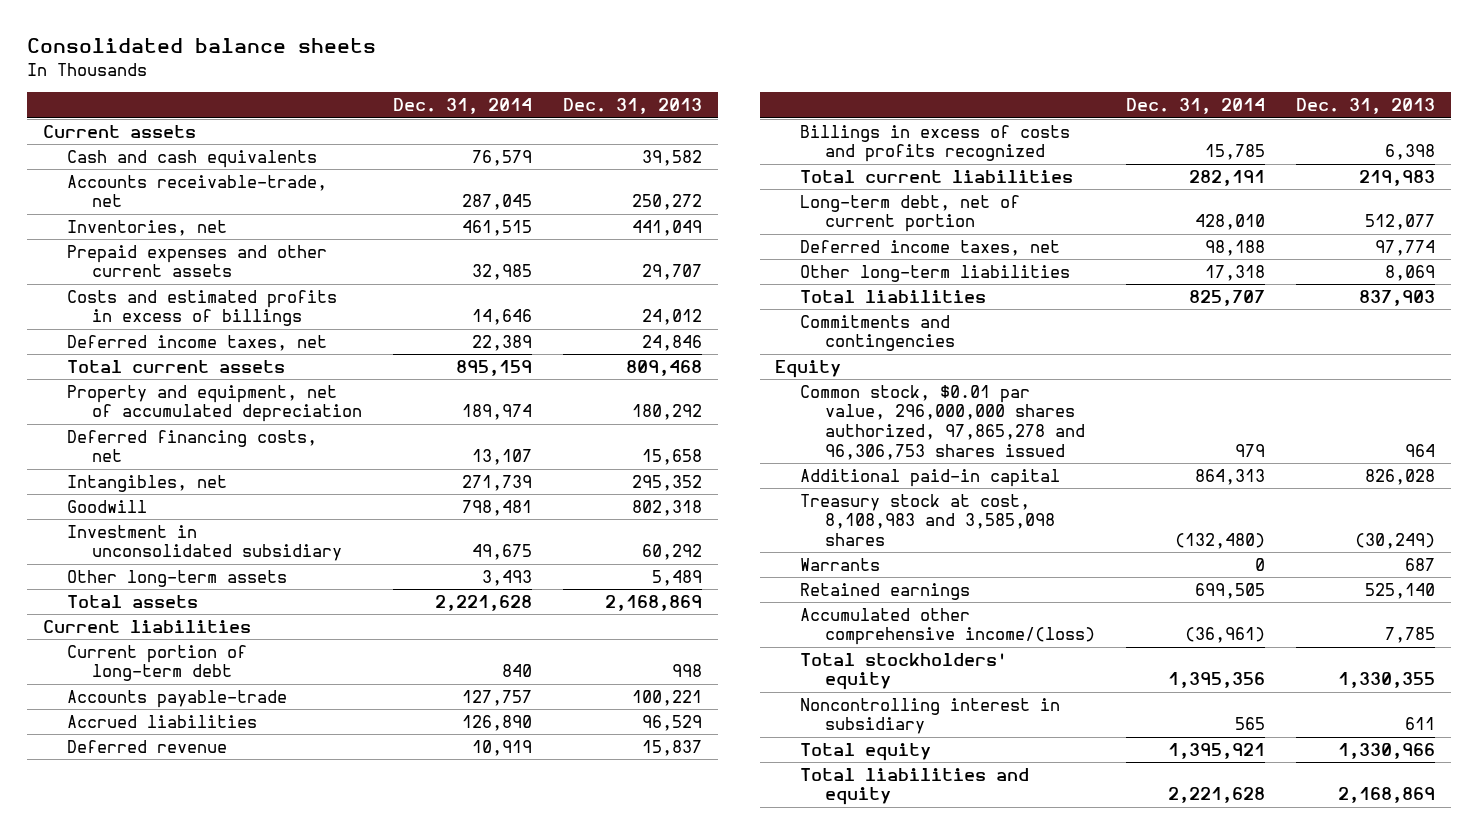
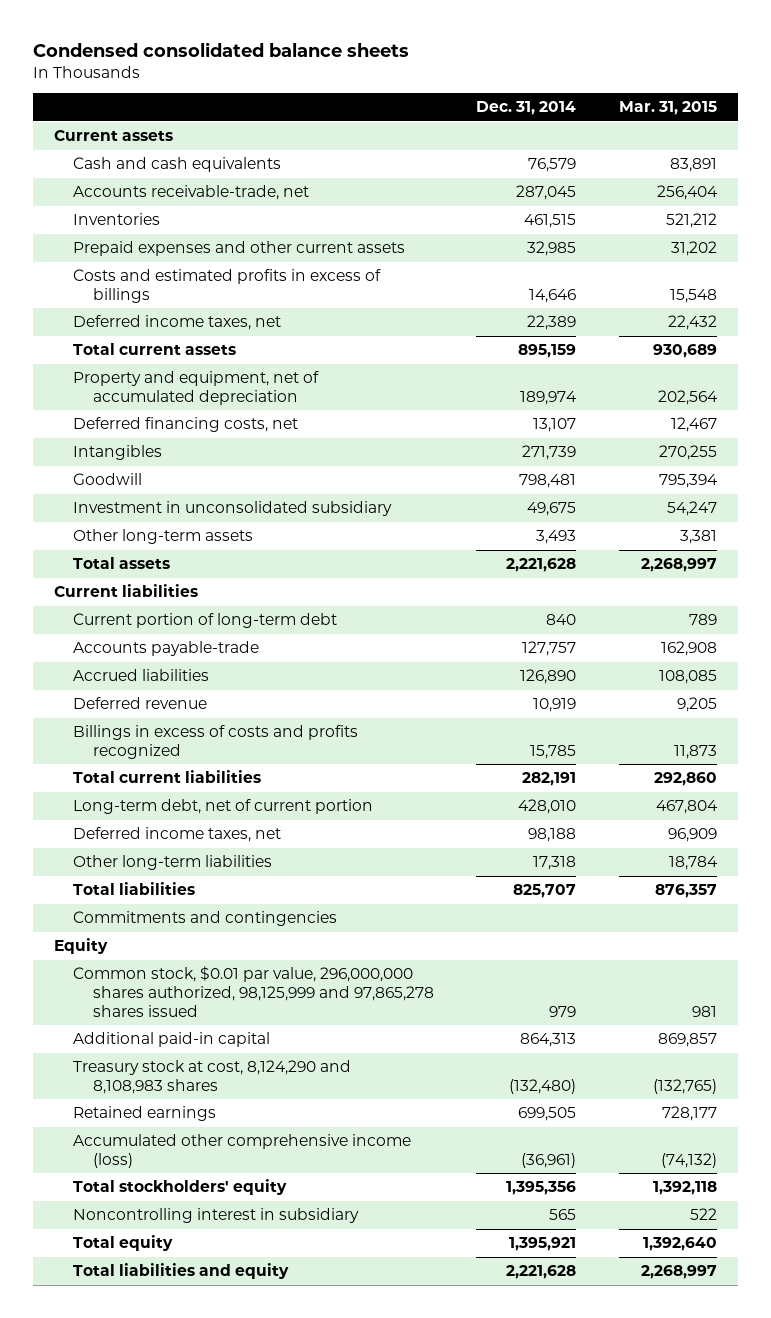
- Consolidated balance sheets
+ Condensed consolidated balance sheets
- | Dec. 31, 2014 | Dec. 31, 2013
+ | Dec. 31, 2014 | Mar. 31, 2015
- Inventories, net | 461,515 | 441,049
+ Inventories | 461,515 | 521,212
- Intangibles, net | 271,739 | 295,352
+ Intangibles | 271,739 | 270,255
- Common stock, $0.01 par value, 296,000,000 shares authorized, 97,865,278 and 96,306,753 shares issued | 979 | 964
+ Common stock, $0.01 par value, 296,000,000 shares authorized, 98,125,999 and 97,865,278 shares issued | 979 | 981
- Treasury stock at cost, 8,108,983 and 3,585,098 shares | (132,480) | (30,249)
- Warrants | 0 | 687
+ Treasury stock at cost, 8,124,290 and 8,108,983 shares | (132,480) | (132,765)
- Accumulated other comprehensive income/(loss) | (36,961) | 7,785
+ Accumulated other comprehensive income (loss) | (36,961) | (74,132)

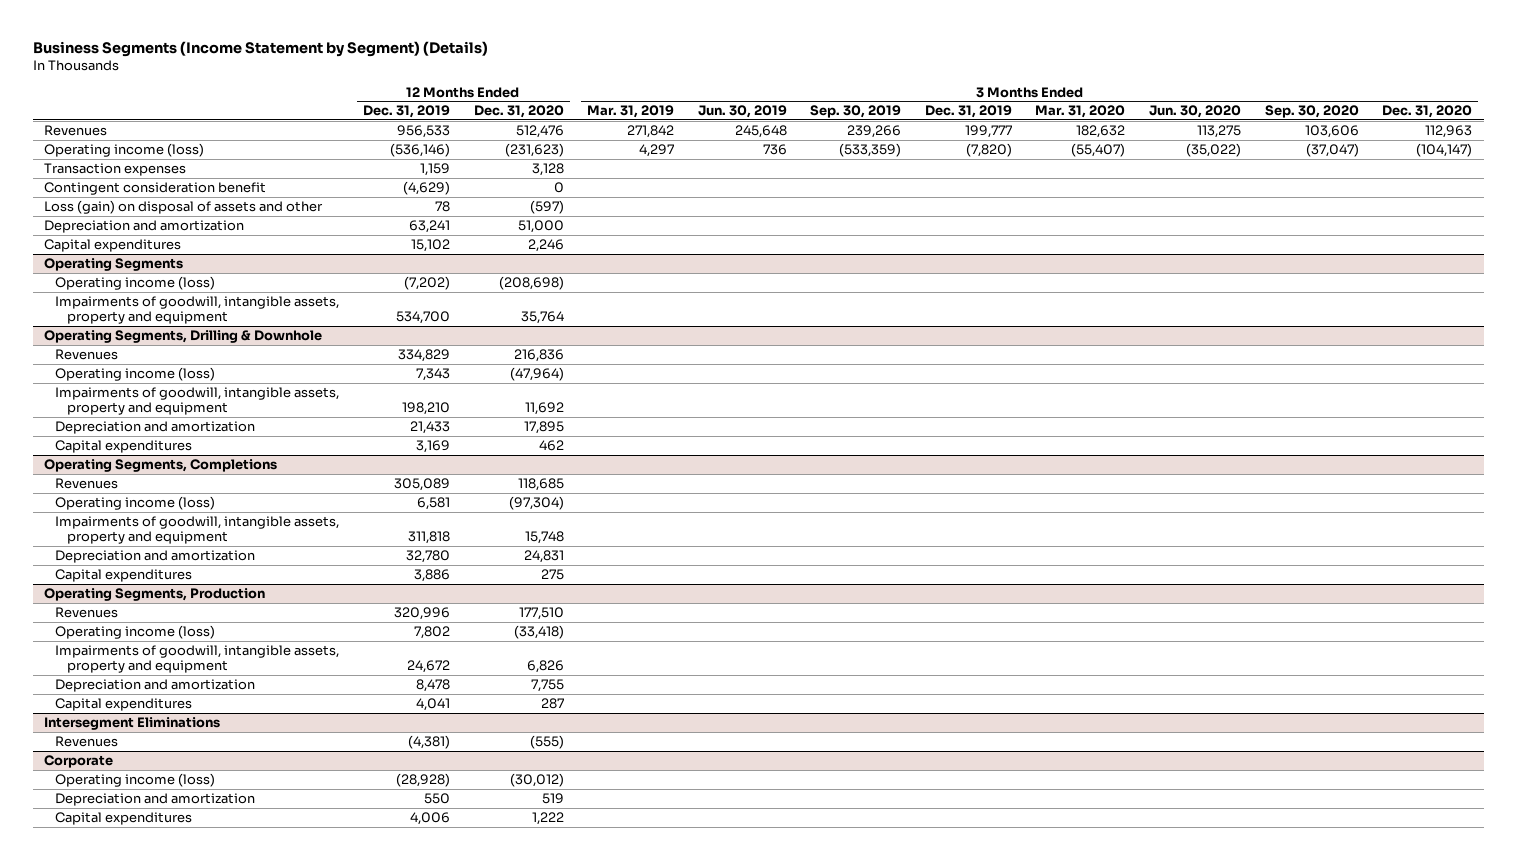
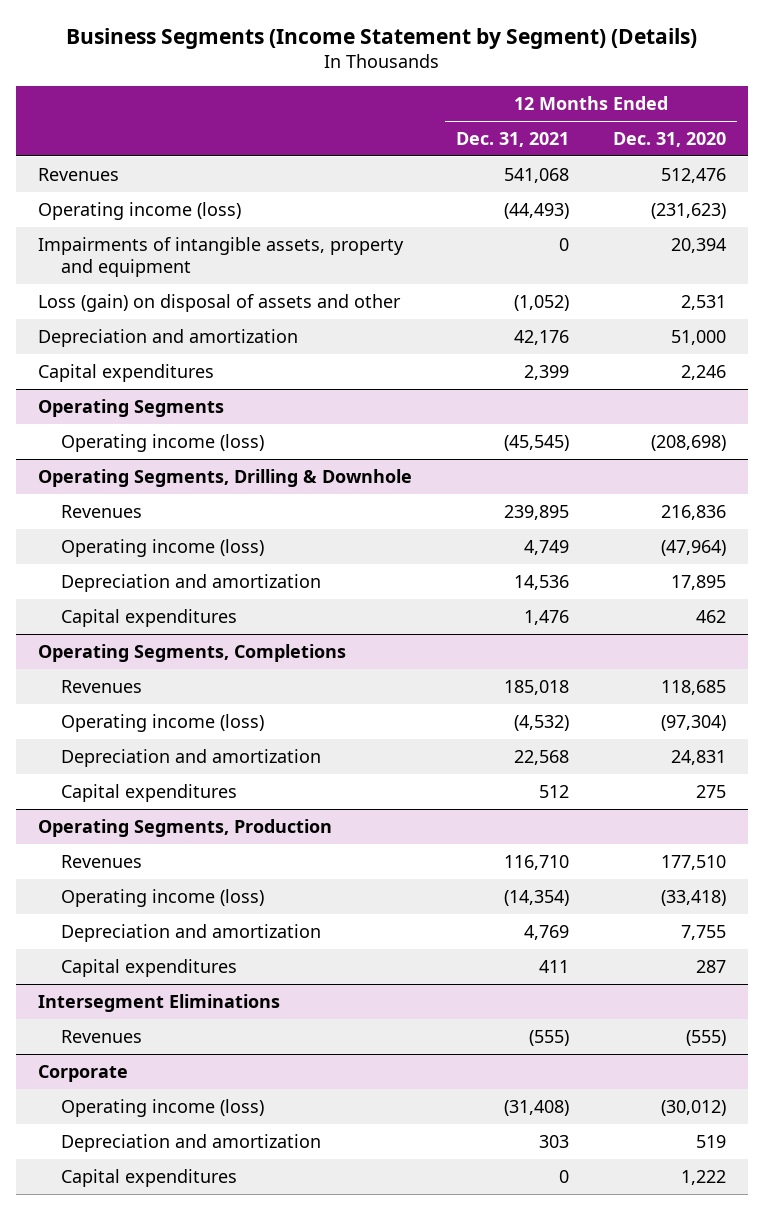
- | 12 Months Ended Dec. 31, 2019 | 12 Months Ended Dec. 31, 2020 | 3 Months Ended Mar. 31, 2019 | 3 Months Ended Jun. 30, 2019 | 3 Months Ended Sep. 30, 2019 | 3 Months Ended Dec. 31, 2019 | 3 Months Ended Mar. 31, 2020 | 3 Months Ended Jun. 30, 2020 | 3 Months Ended Sep. 30, 2020 | 3 Months Ended Dec. 31, 2020
+ | 12 Months Ended Dec. 31, 2021 | 12 Months Ended Dec. 31, 2020
- Transaction expenses | 1,159 | 3,128 | | | | | | | |
- Contingent consideration benefit | (4,629) | 0 | | | | | | | |
- Loss (gain) on disposal of assets and other | 78 | (597) | | | | | | | |
+ Impairments of intangible assets, property and equipment | 0 | 20,394
+ Loss (gain) on disposal of assets and other | (1,052) | 2,531
@ Operating Segments
- Impairments of goodwill, intangible assets, property and equipment | 534,700 | 35,764 | | | | | | | |
@ Operating Segments, Drilling & Downhole
- Impairments of goodwill, intangible assets, property and equipment | 198,210 | 11,692 | | | | | | | |
@ Operating Segments, Completions
- Impairments of goodwill, intangible assets, property and equipment | 311,818 | 15,748 | | | | | | | |
@ Operating Segments, Production
- Impairments of goodwill, intangible assets, property and equipment | 24,672 | 6,826 | | | | | | | |

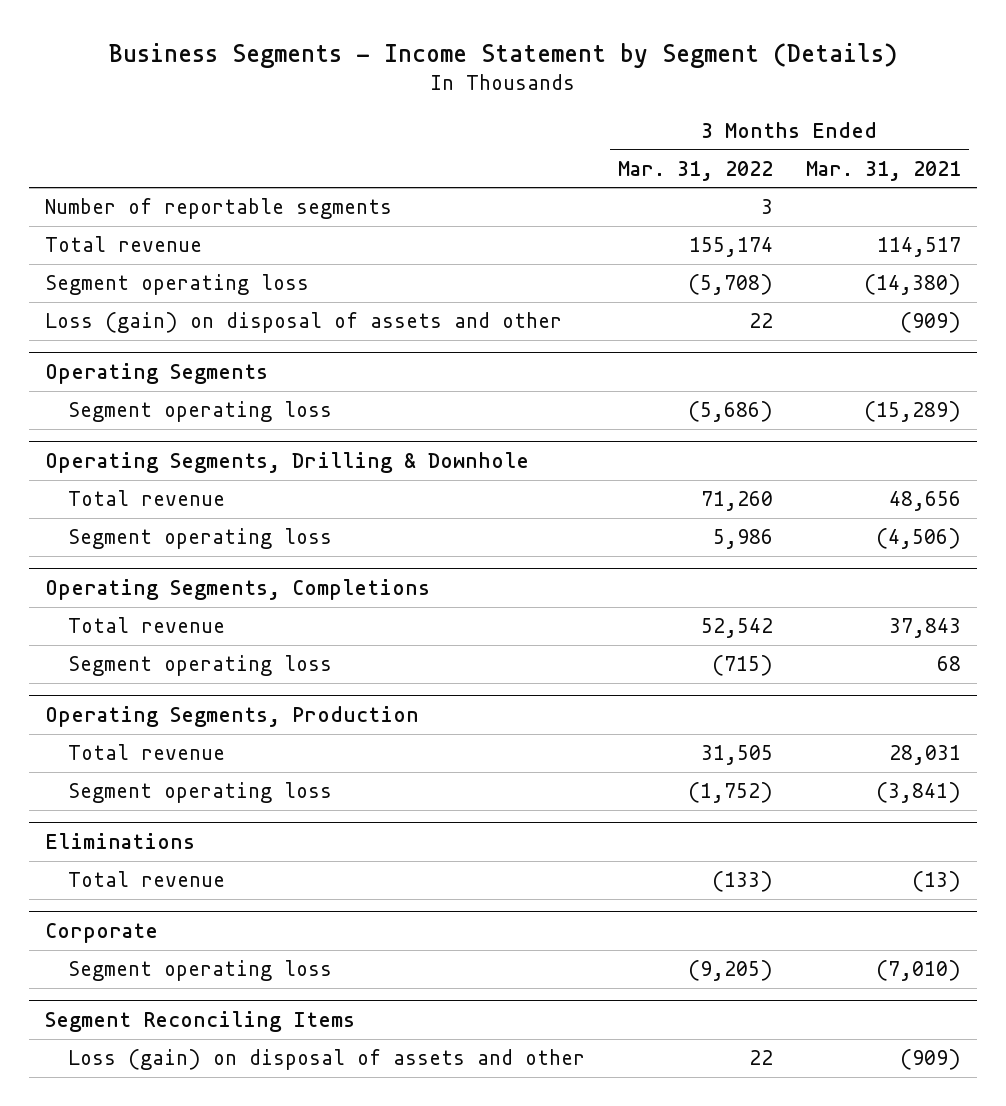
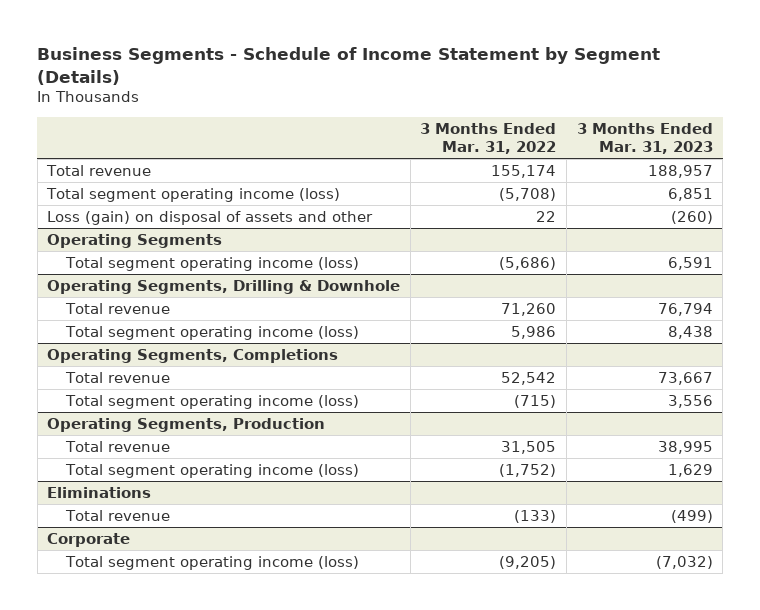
- Business Segments - Income Statement by Segment (Details)
+ Business Segments - Schedule of Income Statement by Segment (Details)
- | 3 Months Ended Mar. 31, 2022 | 3 Months Ended Mar. 31, 2021
+ | 3 Months Ended Mar. 31, 2022 | 3 Months Ended Mar. 31, 2023
- Number of reportable segments | 3 |
- Segment operating loss | (5,708) | (14,380)
+ Total segment operating income (loss) | (5,708) | 6,851
@ Operating Segments
- Segment operating loss | (5,686) | (15,289)
+ Total segment operating income (loss) | (5,686) | 6,591
@ Operating Segments, Drilling & Downhole
- Segment operating loss | 5,986 | (4,506)
+ Total segment operating income (loss) | 5,986 | 8,438
@ Operating Segments, Completions
- Segment operating loss | (715) | 68
+ Total segment operating income (loss) | (715) | 3,556
@ Operating Segments, Production
- Segment operating loss | (1,752) | (3,841)
+ Total segment operating income (loss) | (1,752) | 1,629
@ Corporate
- Segment operating loss | (9,205) | (7,010)
- Segment Reconciling Items
- Loss (gain) on disposal of assets and other | 22 | (909)
@ Corporate
+ Total segment operating income (loss) | (9,205) | (7,032)

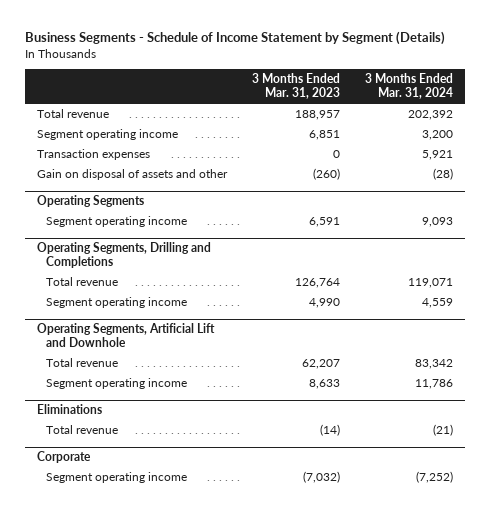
- | 3 Months Ended Mar. 31, 2022 | 3 Months Ended Mar. 31, 2023
+ | 3 Months Ended Mar. 31, 2023 | 3 Months Ended Mar. 31, 2024
- Total segment operating income (loss) | (5,708) | 6,851
- Loss (gain) on disposal of assets and other | 22 | (260)
+ Segment operating income | 6,851 | 3,200
+ Transaction expenses | 0 | 5,921
+ Gain on disposal of assets and other | (260) | (28)
@ Operating Segments
- Total segment operating income (loss) | (5,686) | 6,591
- Operating Segments, Drilling & Downhole
- Total revenue | 71,260 | 76,794
- Total segment operating income (loss) | 5,986 | 8,438
- Operating Segments, Completions
- Total revenue | 52,542 | 73,667
- Total segment operating income (loss) | (715) | 3,556
- Operating Segments, Production
- Total revenue | 31,505 | 38,995
- Total segment operating income (loss) | (1,752) | 1,629
@ Operating Segments
+ Segment operating income | 6,591 | 9,093
+ Operating Segments, Drilling and Completions
+ Total revenue | 126,764 | 119,071
+ Segment operating income | 4,990 | 4,559
+ Operating Segments, Artificial Lift and Downhole
+ Total revenue | 62,207 | 83,342
+ Segment operating income | 8,633 | 11,786
@ Eliminations
- Total revenue | (133) | (499)
+ Total revenue | (14) | (21)
@ Corporate
- Total segment operating income (loss) | (9,205) | (7,032)
+ Segment operating income | (7,032) | (7,252)

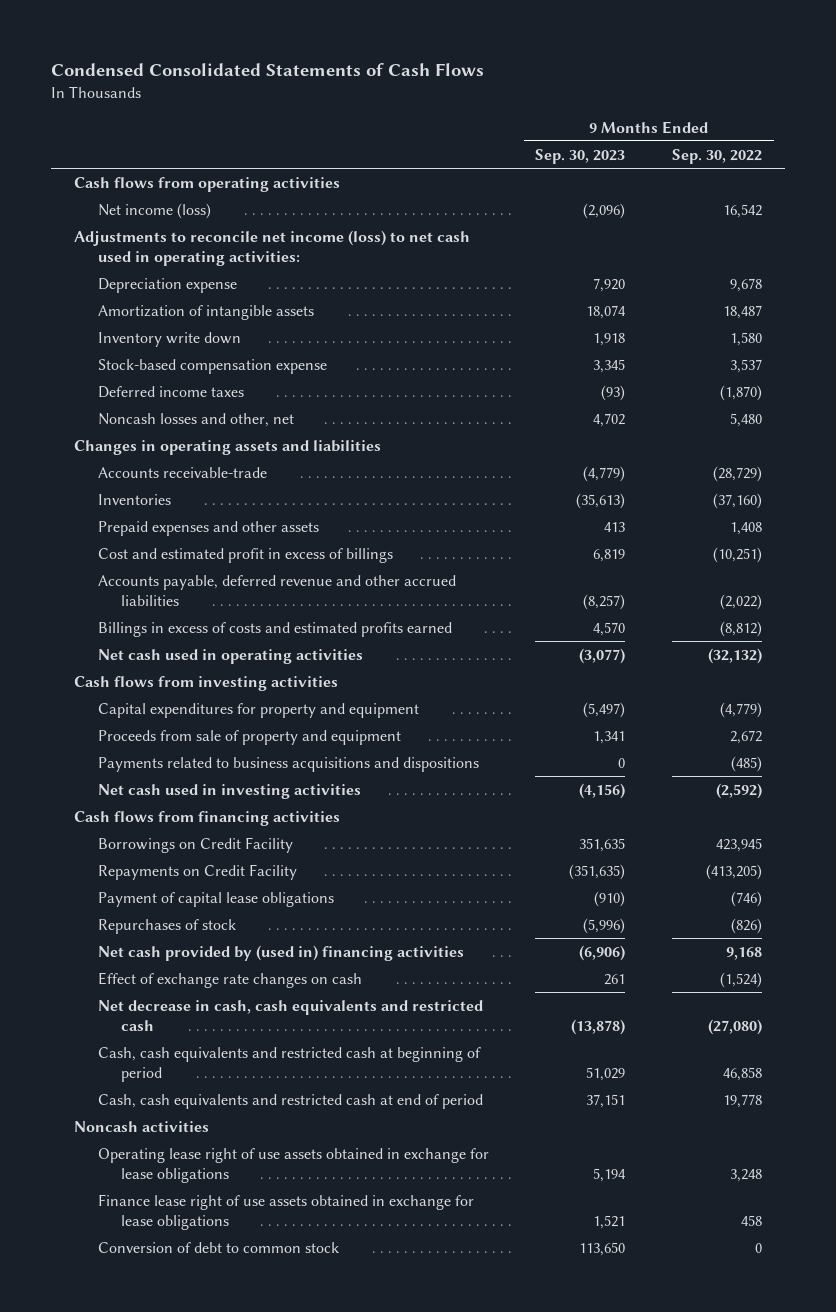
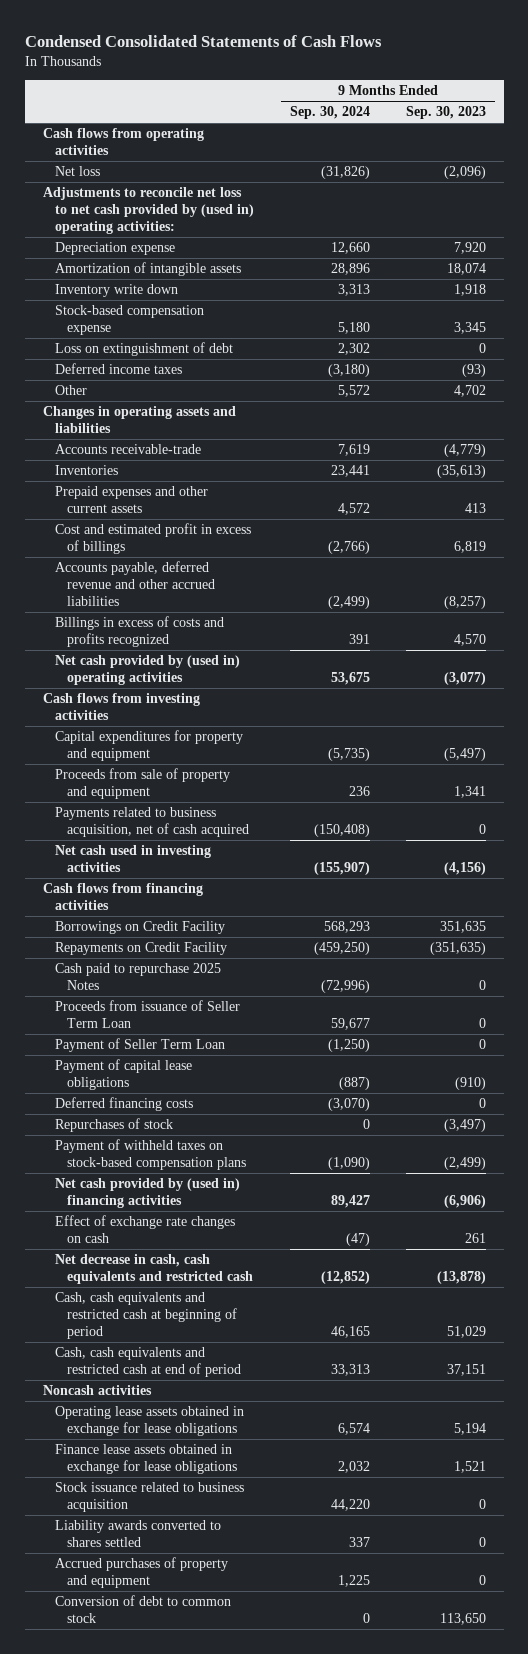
- | 9 Months Ended Sep. 30, 2023 | 9 Months Ended Sep. 30, 2022
+ | 9 Months Ended Sep. 30, 2024 | 9 Months Ended Sep. 30, 2023
- Net income (loss) | (2,096) | 16,542
- Adjustments to reconcile net income (loss) to net cash used in operating activities:
+ Net loss | (31,826) | (2,096)
+ Adjustments to reconcile net loss to net cash provided by (used in) operating activities:
+ Loss on extinguishment of debt | 2,302 | 0
- Noncash losses and other, net | 4,702 | 5,480
+ Other | 5,572 | 4,702
- Prepaid expenses and other assets | 413 | 1,408
+ Prepaid expenses and other current assets | 4,572 | 413
- Billings in excess of costs and estimated profits earned | 4,570 | (8,812)
- Net cash used in operating activities | (3,077) | (32,132)
+ Billings in excess of costs and profits recognized | 391 | 4,570
+ Net cash provided by (used in) operating activities | 53,675 | (3,077)
- Payments related to business acquisitions and dispositions | 0 | (485)
+ Payments related to business acquisition, net of cash acquired | (150,408) | 0
+ Cash paid to repurchase 2025 Notes | (72,996) | 0
+ Proceeds from issuance of Seller Term Loan | 59,677 | 0
+ Payment of Seller Term Loan | (1,250) | 0
- Repurchases of stock | (5,996) | (826)
+ Deferred financing costs | (3,070) | 0
+ Repurchases of stock | 0 | (3,497)
+ Payment of withheld taxes on stock-based compensation plans | (1,090) | (2,499)
- Operating lease right of use assets obtained in exchange for lease obligations | 5,194 | 3,248
- Finance lease right of use assets obtained in exchange for lease obligations | 1,521 | 458
+ Operating lease assets obtained in exchange for lease obligations | 6,574 | 5,194
+ Finance lease assets obtained in exchange for lease obligations | 2,032 | 1,521
+ Stock issuance related to business acquisition | 44,220 | 0
+ Liability awards converted to shares settled | 337 | 0
+ Accrued purchases of property and equipment | 1,225 | 0

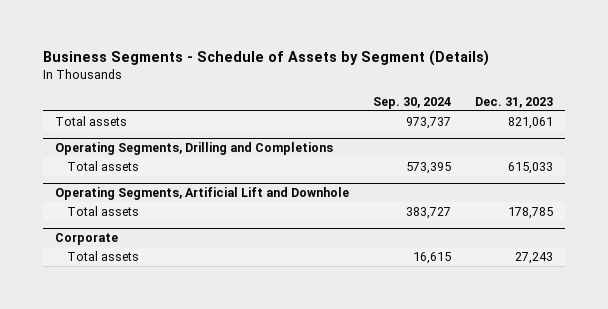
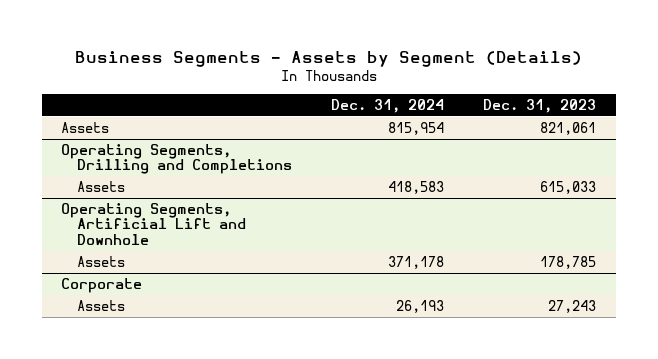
- Business Segments - Schedule of Assets by Segment (Details)
+ Business Segments - Assets by Segment (Details)
- | Sep. 30, 2024 | Dec. 31, 2023
+ | Dec. 31, 2024 | Dec. 31, 2023
- Total assets | 973,737 | 821,061
+ Assets | 815,954 | 821,061
@ Operating Segments, Drilling and Completions
- Total assets | 573,395 | 615,033
+ Assets | 418,583 | 615,033
@ Operating Segments, Artificial Lift and Downhole
- Total assets | 383,727 | 178,785
+ Assets | 371,178 | 178,785
@ Corporate
- Total assets | 16,615 | 27,243
+ Assets | 26,193 | 27,243

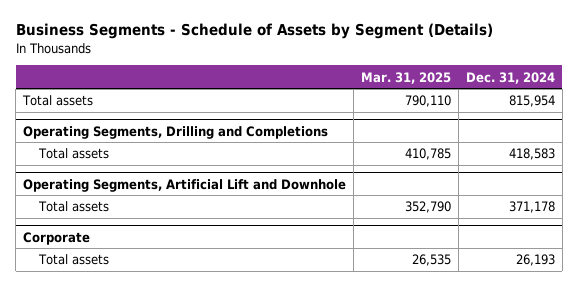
- Business Segments - Assets by Segment (Details)
+ Business Segments - Schedule of Assets by Segment (Details)
- | Dec. 31, 2024 | Dec. 31, 2023
+ | Mar. 31, 2025 | Dec. 31, 2024
- Assets | 815,954 | 821,061
+ Total assets | 790,110 | 815,954
@ Operating Segments, Drilling and Completions
- Assets | 418,583 | 615,033
+ Total assets | 410,785 | 418,583
@ Operating Segments, Artificial Lift and Downhole
- Assets | 371,178 | 178,785
+ Total assets | 352,790 | 371,178
@ Corporate
- Assets | 26,193 | 27,243
+ Total assets | 26,535 | 26,193

